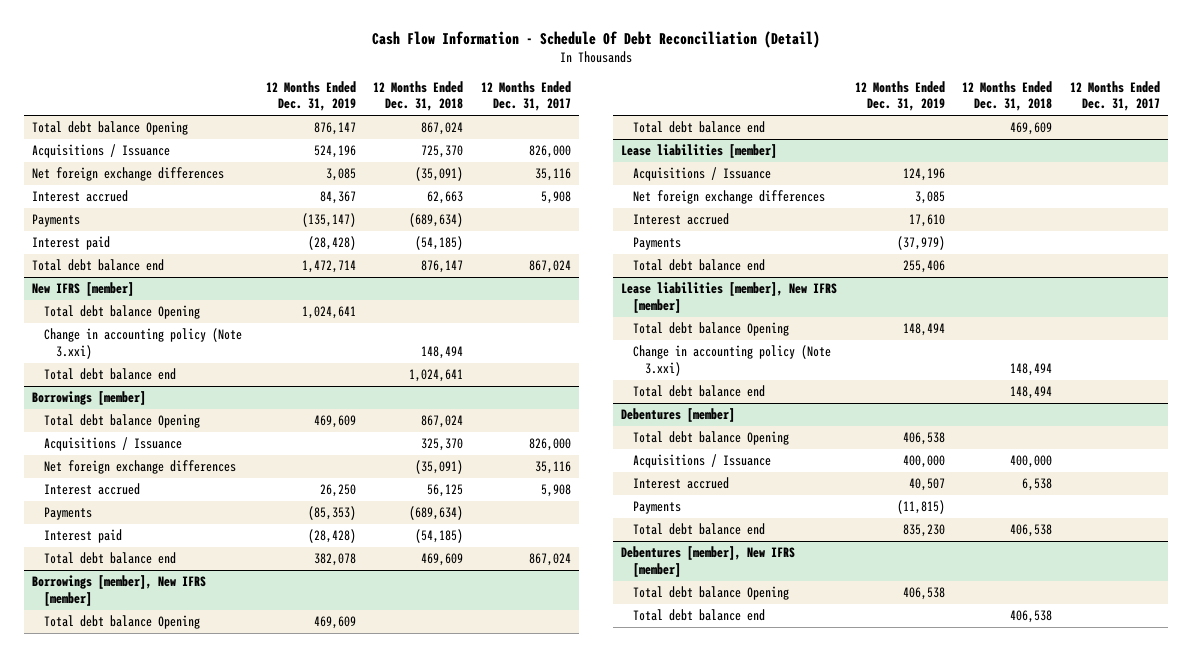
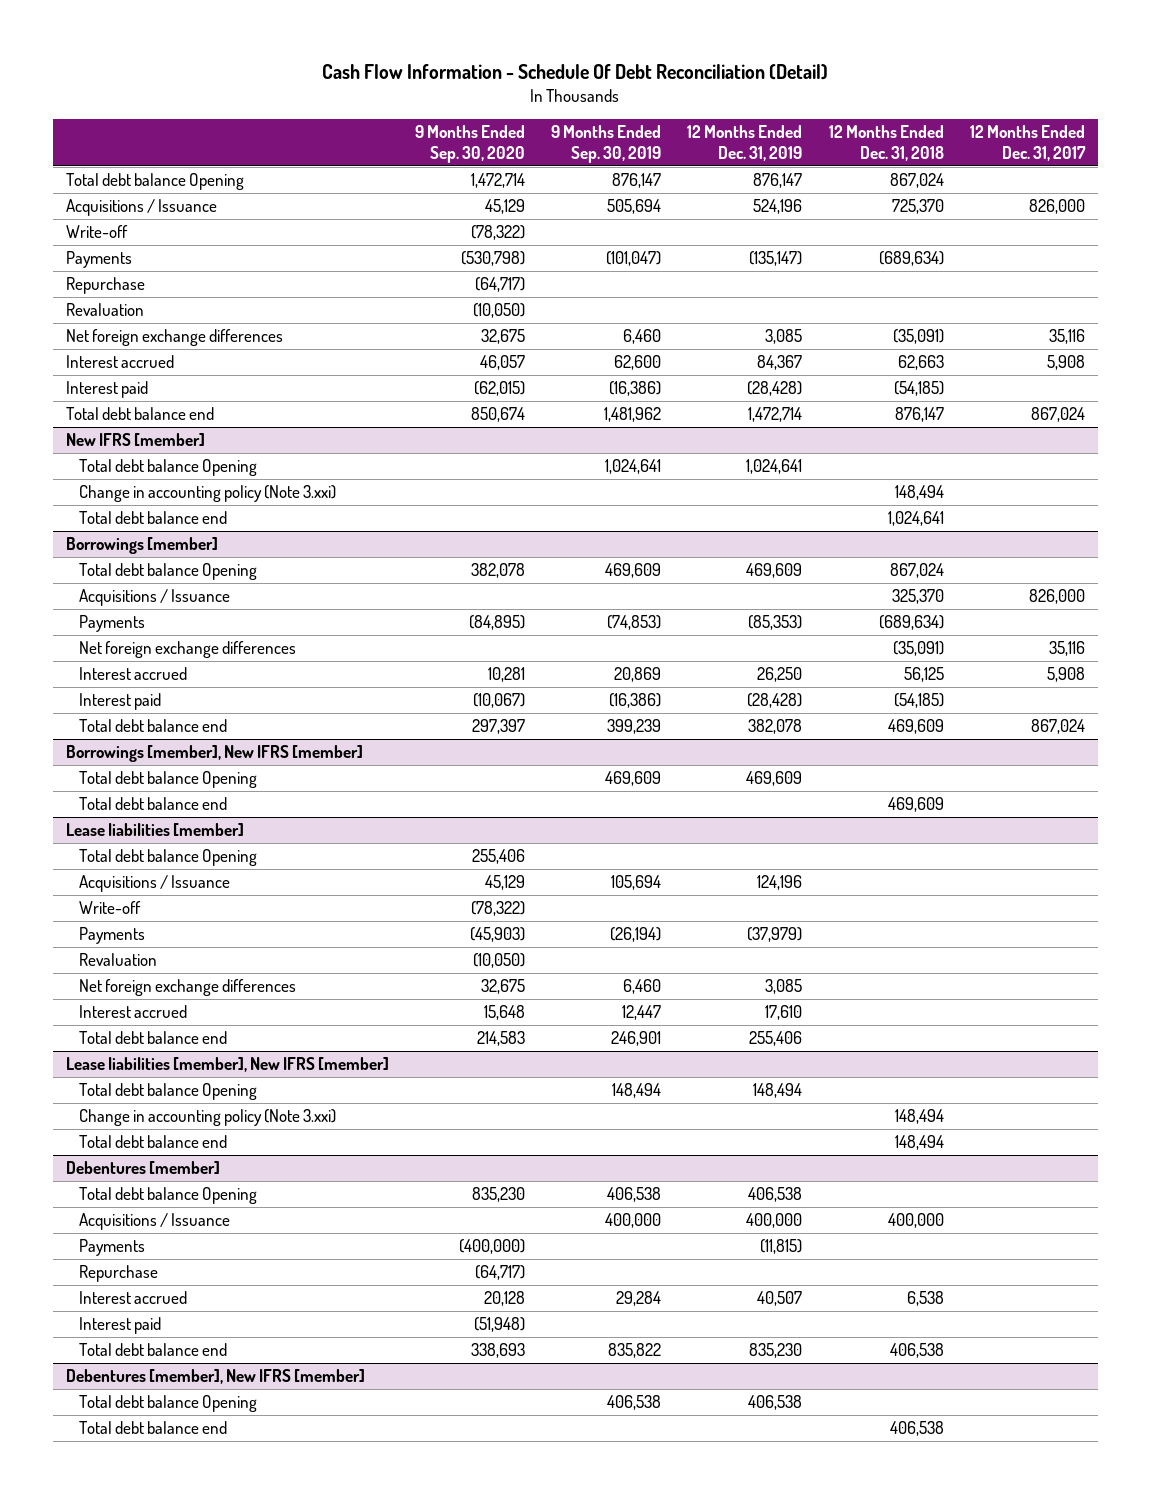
- | 12 Months Ended Dec. 31, 2019 | 12 Months Ended Dec. 31, 2018 | 12 Months Ended Dec. 31, 2017
+ | 9 Months Ended Sep. 30, 2020 | 9 Months Ended Sep. 30, 2019 | 12 Months Ended Dec. 31, 2019 | 12 Months Ended Dec. 31, 2018 | 12 Months Ended Dec. 31, 2017
+ Write-off | (78,322) | | | |
moved up: Payments | (530,798) | (101,047) | (135,147) | (689,634) |
+ Repurchase | (64,717) | | | |
+ Revaluation | (10,050) | | | |
@ Borrowings [member]
moved up: Payments | (84,895) | (74,853) | (85,353) | (689,634) |
@ Lease liabilities [member]
+ Total debt balance Opening | 255,406 | | | |
+ Write-off | (78,322) | | | |
moved up: Payments | (45,903) | (26,194) | (37,979) | |
+ Revaluation | (10,050) | | | |
@ Debentures [member]
+ Repurchase | (64,717) | | | |
moved down: Interest accrued | 20,128 | 29,284 | 40,507 | 6,538 |
+ Interest paid | (51,948) | | | |

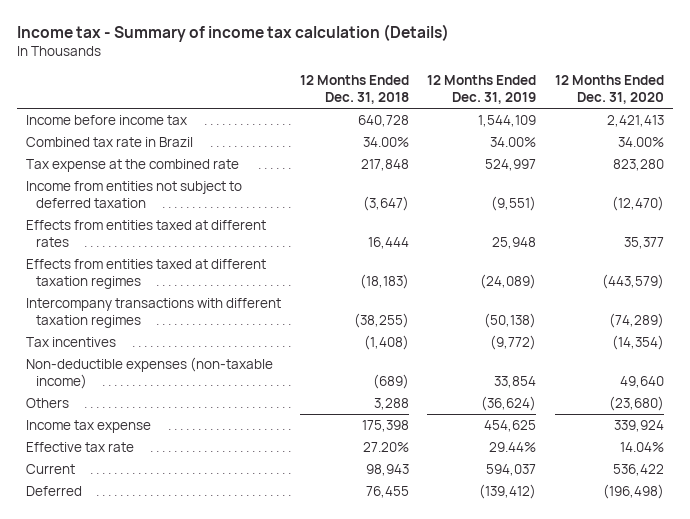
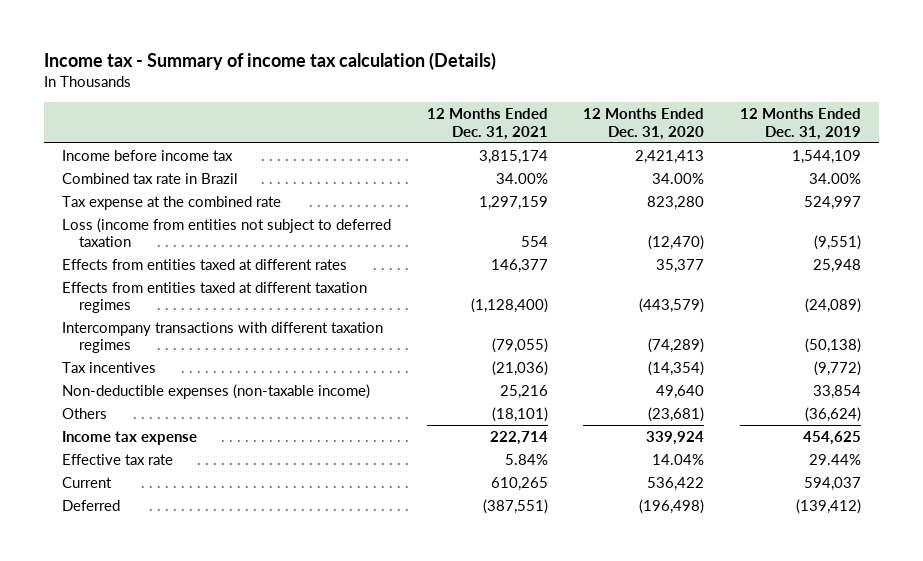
- | 12 Months Ended Dec. 31, 2018 | 12 Months Ended Dec. 31, 2019 | 12 Months Ended Dec. 31, 2020
+ | 12 Months Ended Dec. 31, 2021 | 12 Months Ended Dec. 31, 2020 | 12 Months Ended Dec. 31, 2019
- Income from entities not subject to deferred taxation | (3,647) | (9,551) | (12,470)
+ Loss (income from entities not subject to deferred taxation | 554 | (12,470) | (9,551)
- Others | 3,288 | (36,624) | (23,680)
+ Others | (18,101) | (23,681) | (36,624)

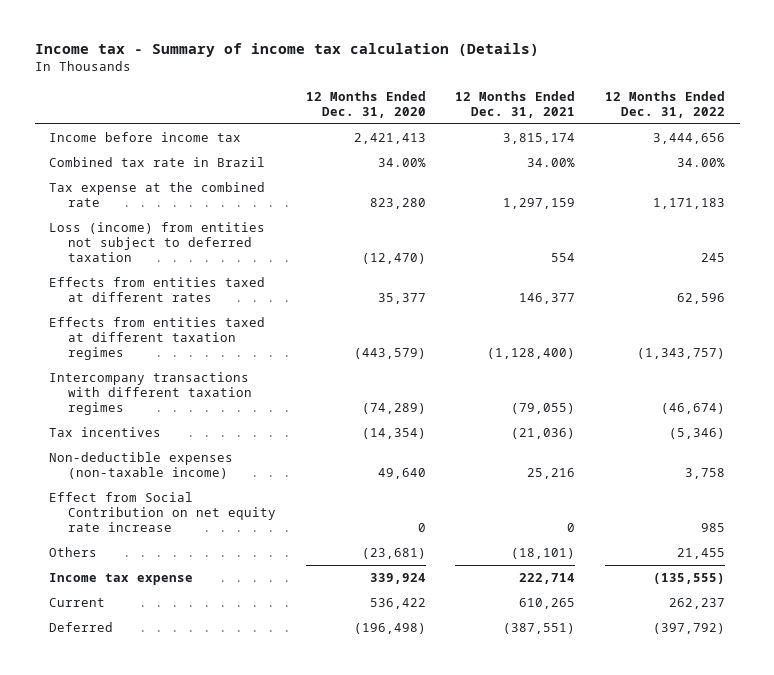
- | 12 Months Ended Dec. 31, 2021 | 12 Months Ended Dec. 31, 2020 | 12 Months Ended Dec. 31, 2019
+ | 12 Months Ended Dec. 31, 2020 | 12 Months Ended Dec. 31, 2021 | 12 Months Ended Dec. 31, 2022
- Loss (income from entities not subject to deferred taxation | 554 | (12,470) | (9,551)
+ Loss (income) from entities not subject to deferred taxation | (12,470) | 554 | 245
+ Effect from Social Contribution on net equity rate increase | 0 | 0 | 985
- Effective tax rate | 5.84% | 14.04% | 29.44%

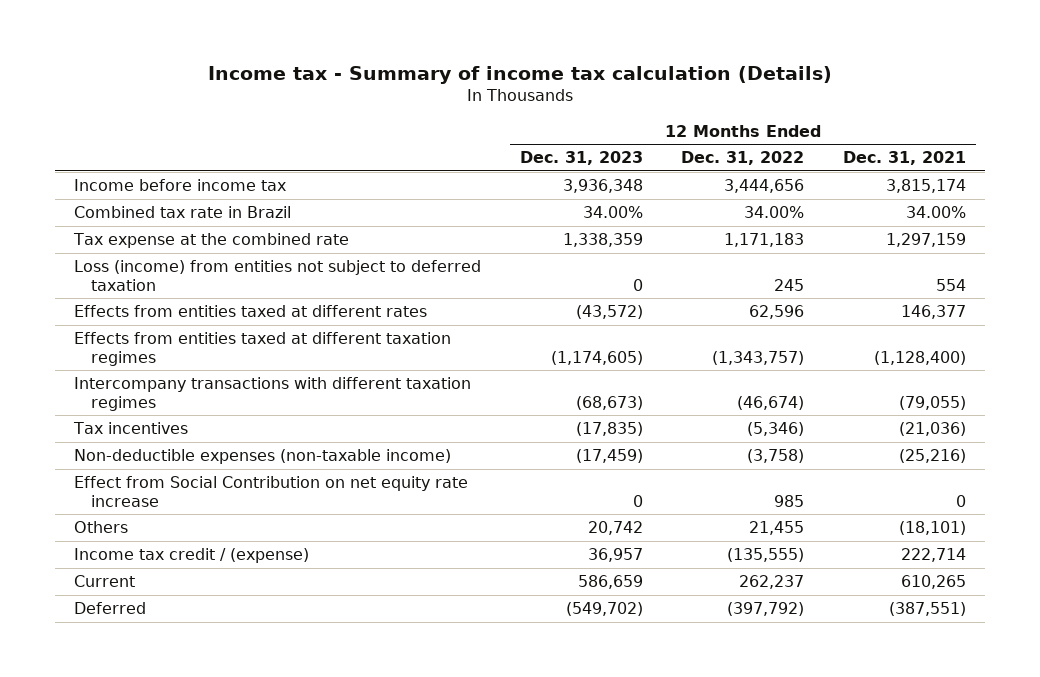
- | 12 Months Ended Dec. 31, 2020 | 12 Months Ended Dec. 31, 2021 | 12 Months Ended Dec. 31, 2022
+ | 12 Months Ended Dec. 31, 2023 | 12 Months Ended Dec. 31, 2022 | 12 Months Ended Dec. 31, 2021
- Non-deductible expenses (non-taxable income) | 49,640 | 25,216 | 3,758
+ Non-deductible expenses (non-taxable income) | (17,459) | (3,758) | (25,216)
- Income tax expense | 339,924 | 222,714 | (135,555)
+ Income tax credit / (expense) | 36,957 | (135,555) | 222,714

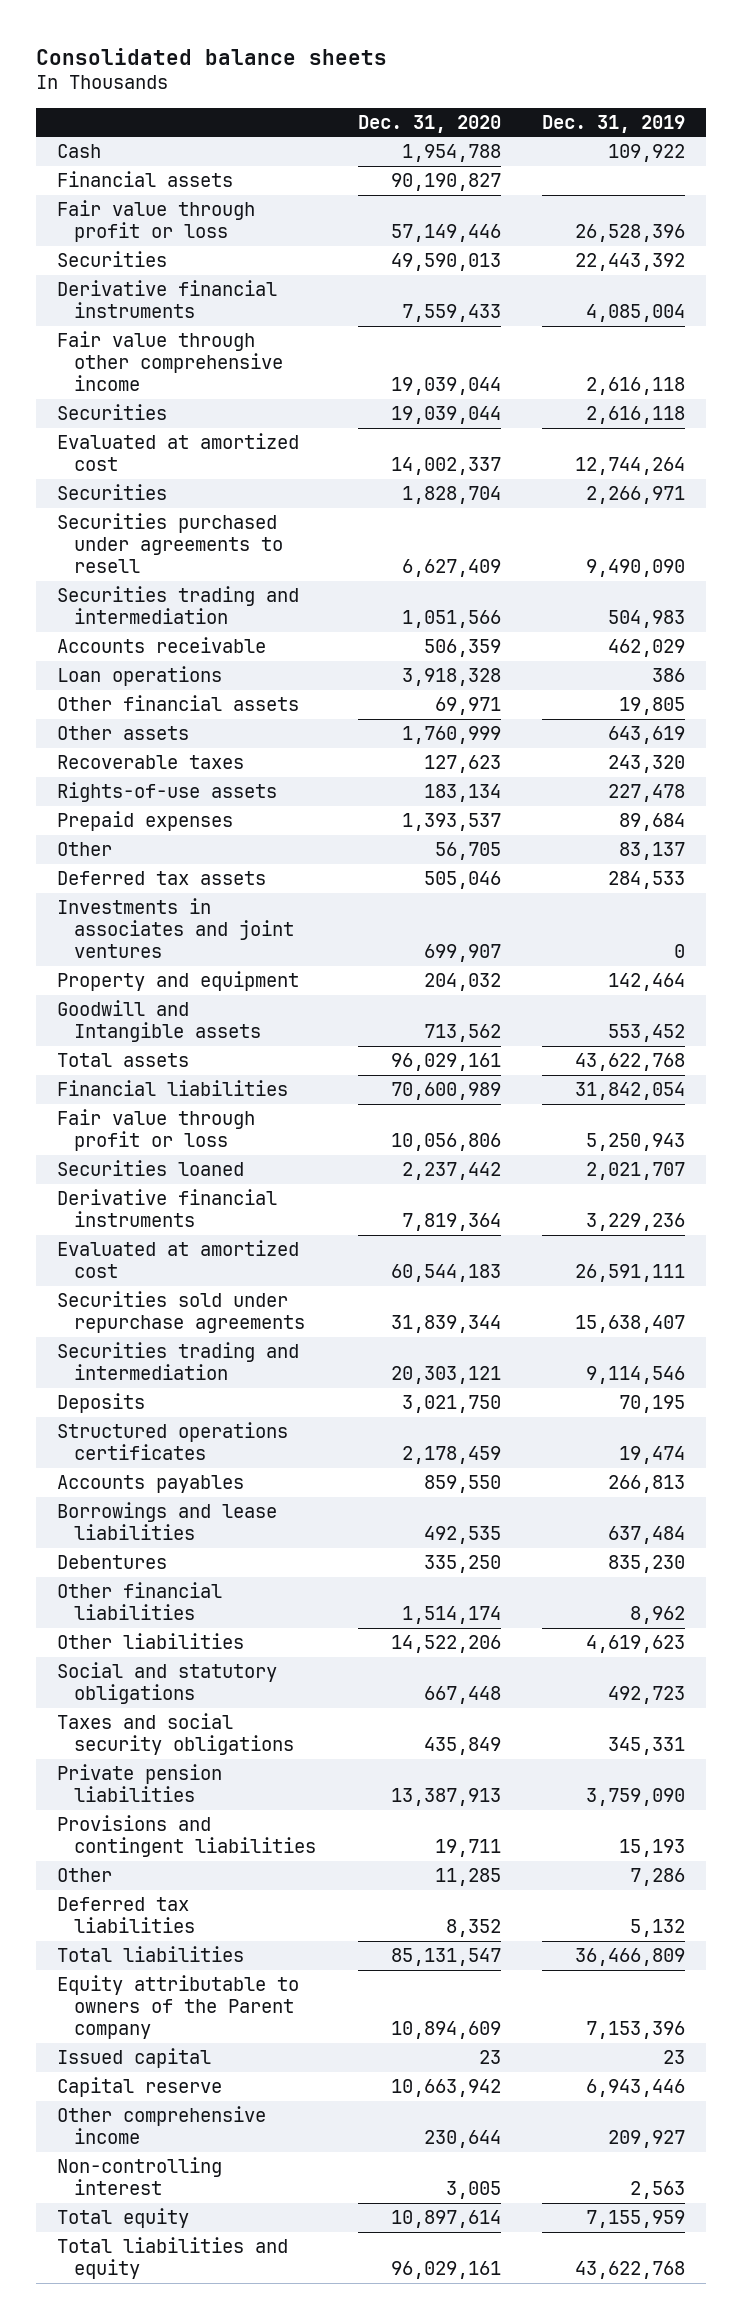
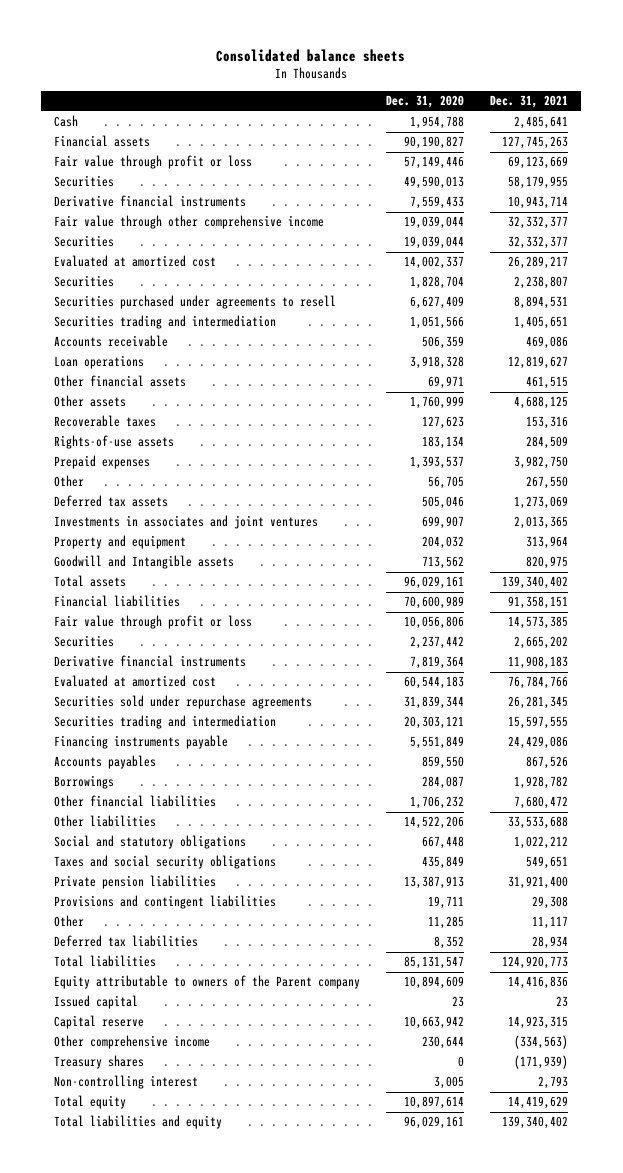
- | Dec. 31, 2020 | Dec. 31, 2019
+ | Dec. 31, 2020 | Dec. 31, 2021
- Securities loaned | 2,237,442 | 2,021,707
+ Securities | 2,237,442 | 2,665,202
- Deposits | 3,021,750 | 70,195
- Structured operations certificates | 2,178,459 | 19,474
+ Financing instruments payable | 5,551,849 | 24,429,086
- Borrowings and lease liabilities | 492,535 | 637,484
- Debentures | 335,250 | 835,230
- Other financial liabilities | 1,514,174 | 8,962
+ Borrowings | 284,087 | 1,928,782
+ Other financial liabilities | 1,706,232 | 7,680,472
+ Treasury shares | 0 | (171,939)

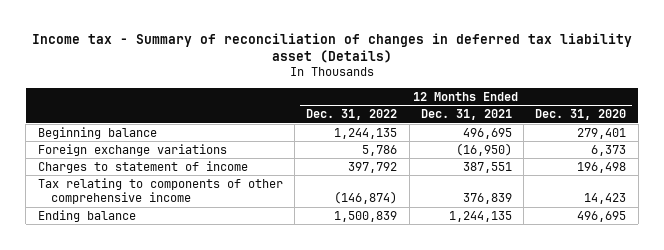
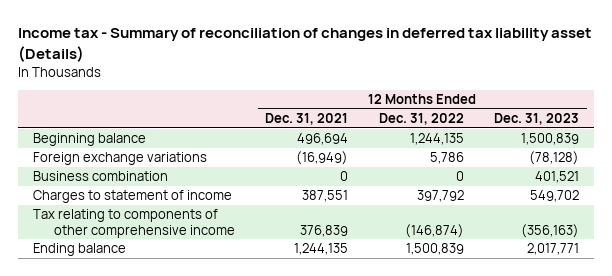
- | 12 Months Ended Dec. 31, 2022 | 12 Months Ended Dec. 31, 2021 | 12 Months Ended Dec. 31, 2020
+ | 12 Months Ended Dec. 31, 2021 | 12 Months Ended Dec. 31, 2022 | 12 Months Ended Dec. 31, 2023
- Beginning balance | 1,244,135 | 496,695 | 279,401
- Foreign exchange variations | 5,786 | (16,950) | 6,373
+ Beginning balance | 496,694 | 1,244,135 | 1,500,839
+ Foreign exchange variations | (16,949) | 5,786 | (78,128)
+ Business combination | 0 | 0 | 401,521

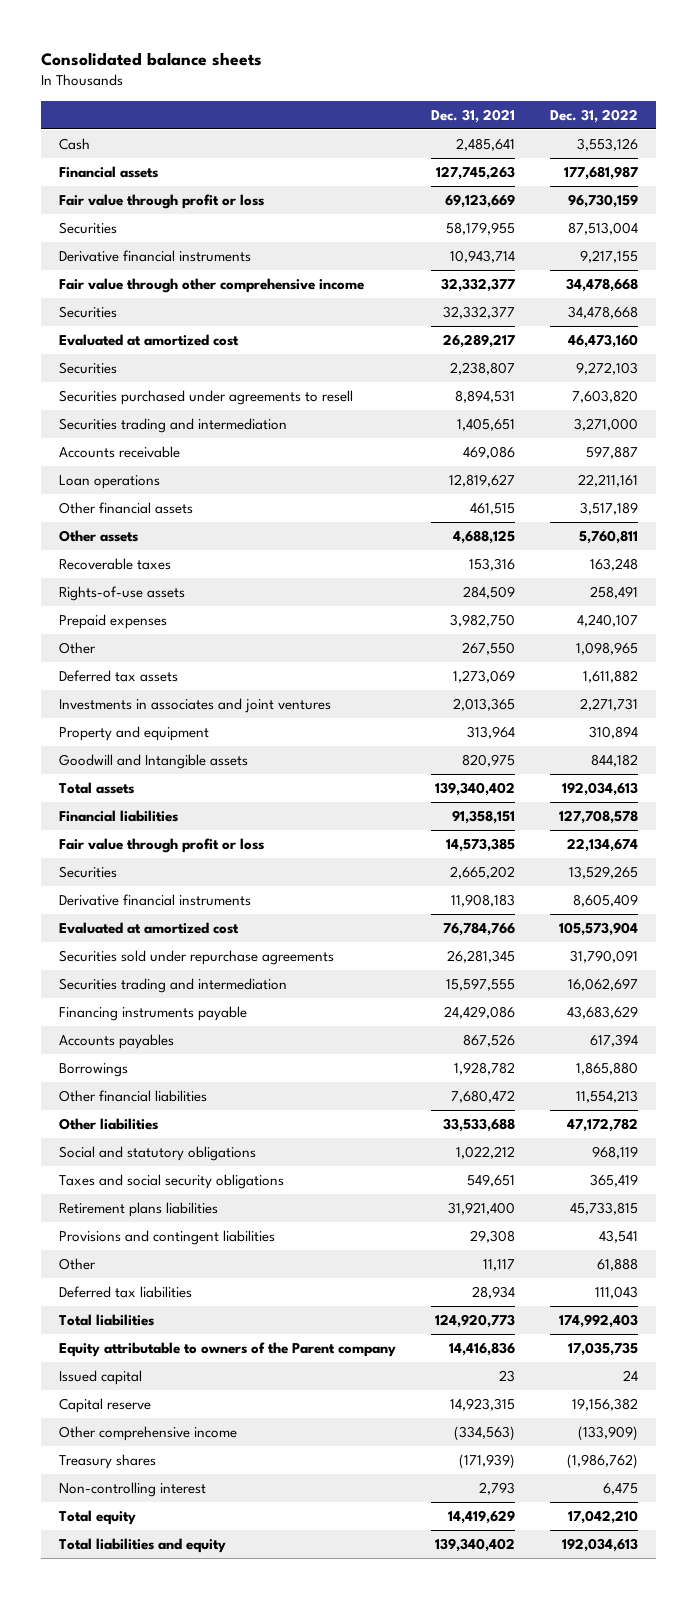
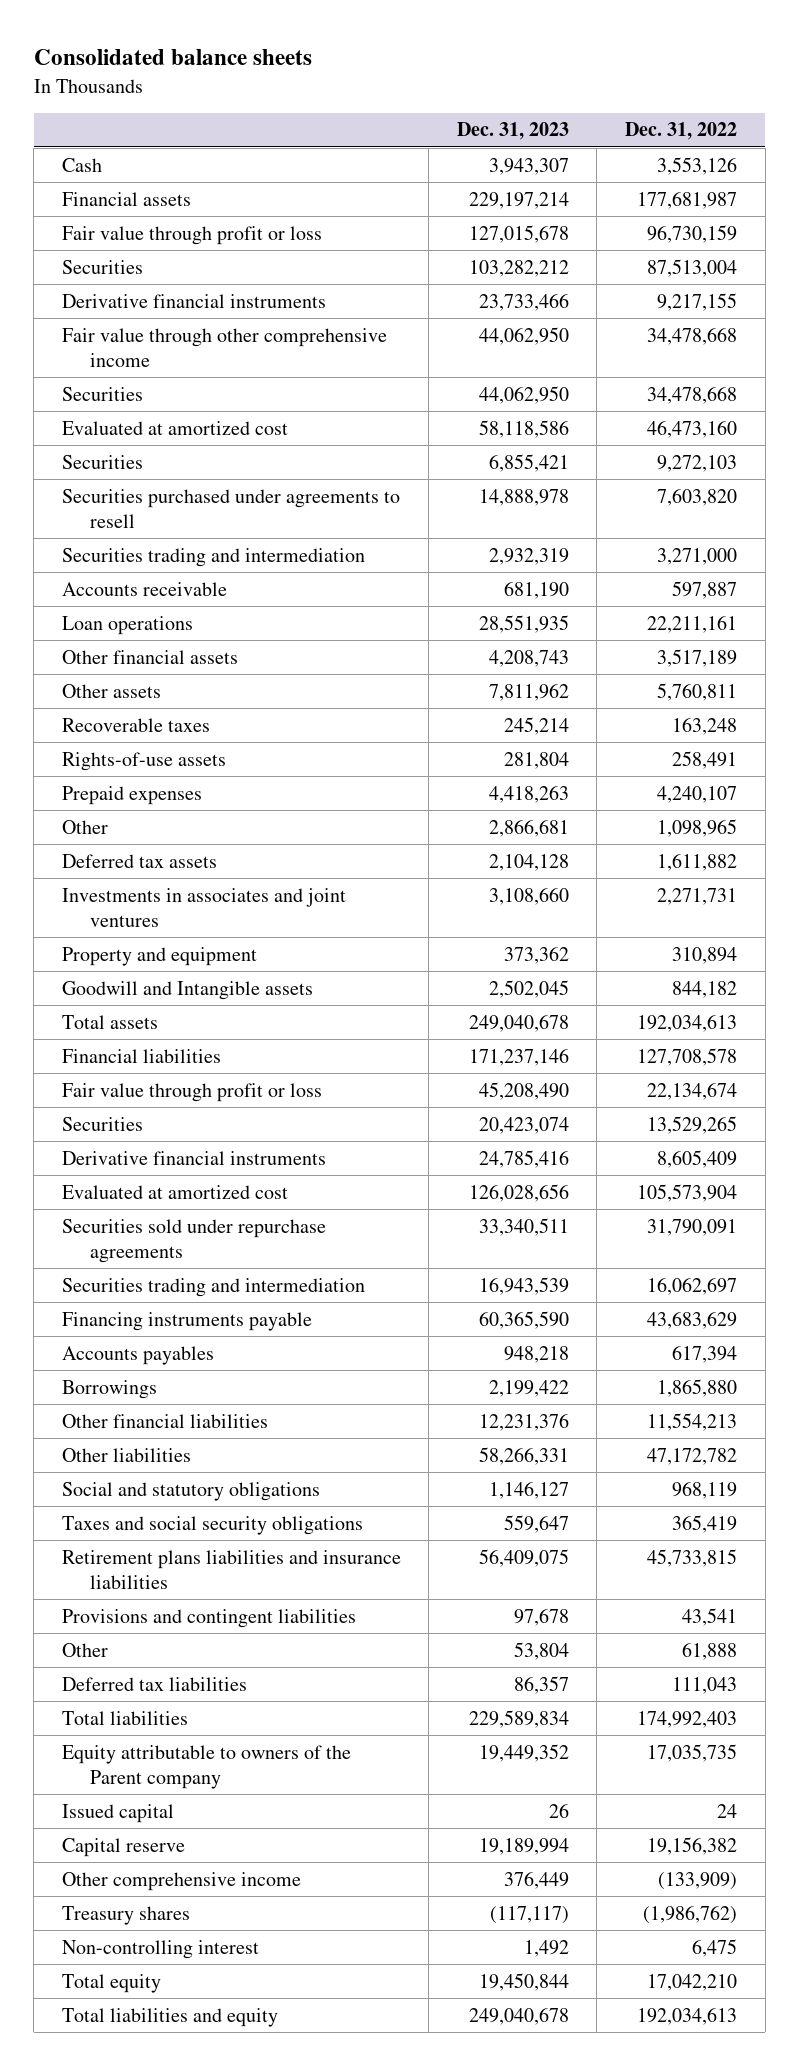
- | Dec. 31, 2021 | Dec. 31, 2022
+ | Dec. 31, 2023 | Dec. 31, 2022
- Retirement plans liabilities | 31,921,400 | 45,733,815
+ Retirement plans liabilities and insurance liabilities | 56,409,075 | 45,733,815

